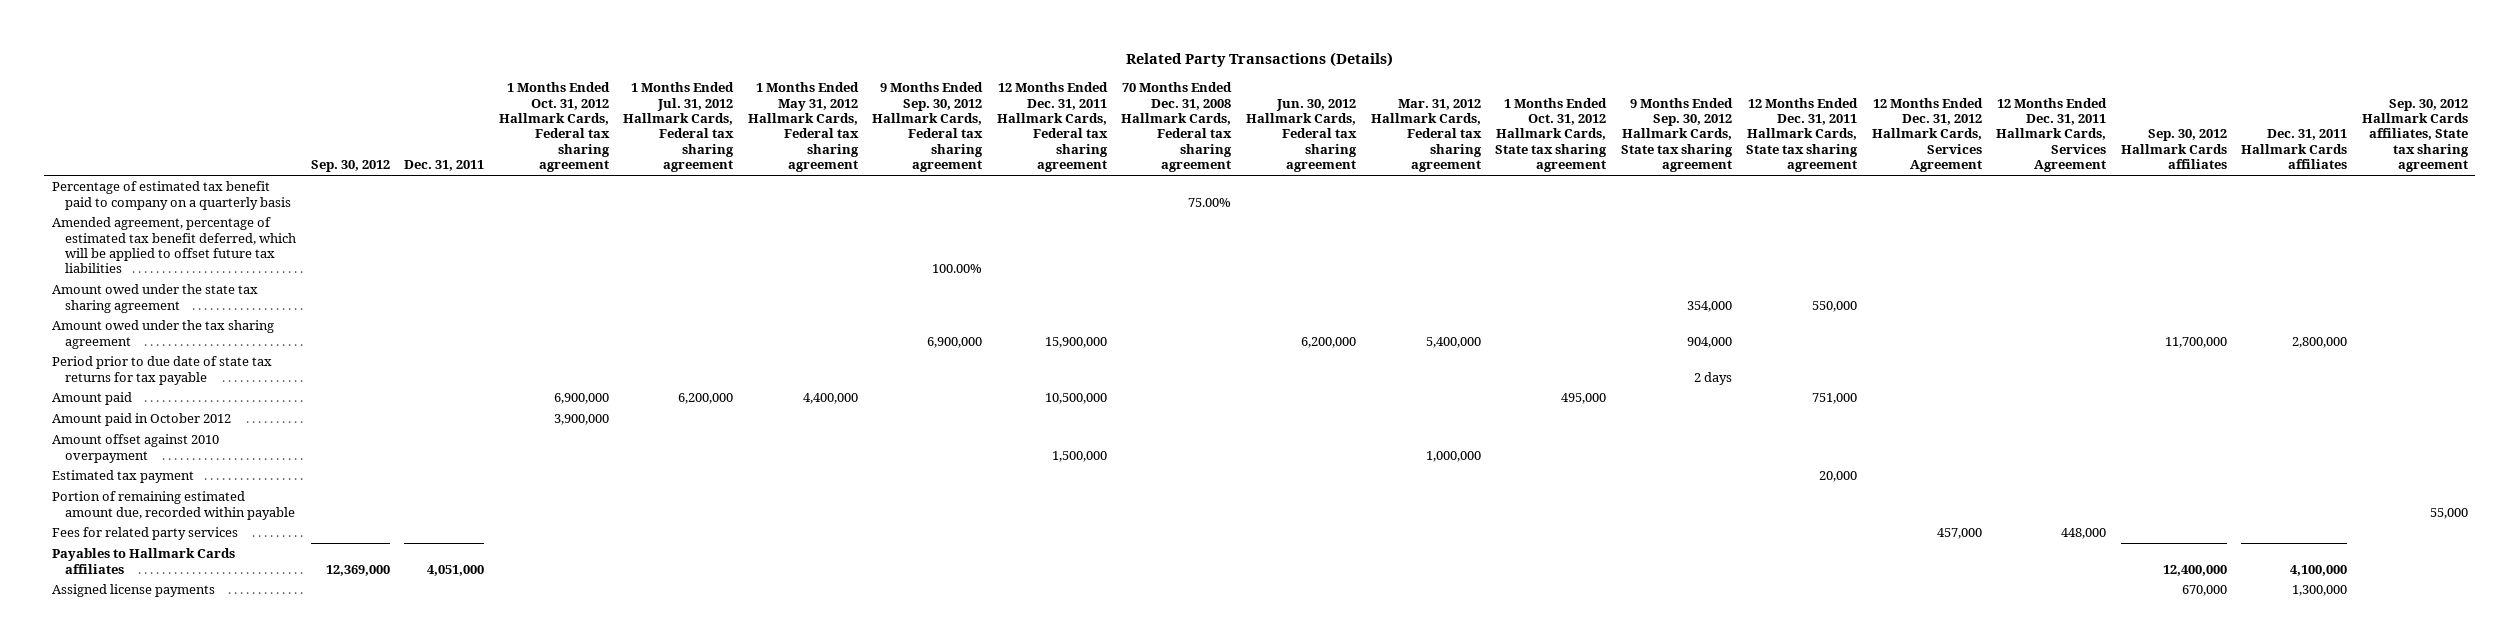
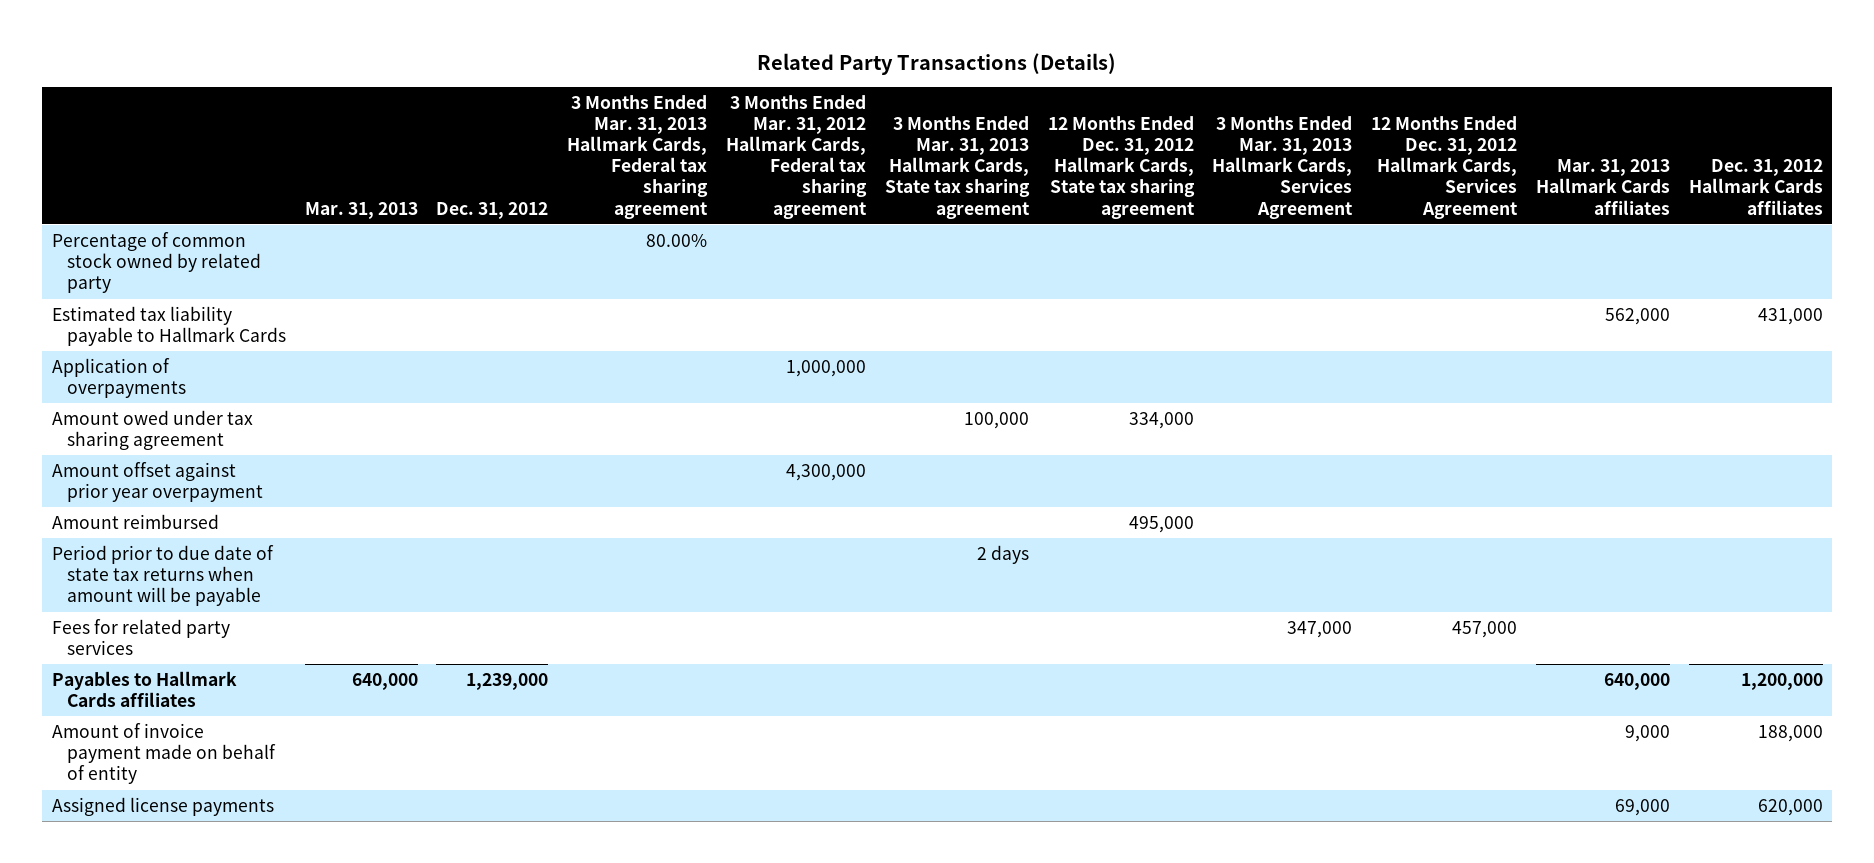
- | Sep. 30, 2012 | Dec. 31, 2011 | 1 Months Ended Oct. 31, 2012 Hallmark Cards, Federal tax sharing agreement | 1 Months Ended Jul. 31, 2012 Hallmark Cards, Federal tax sharing agreement | 1 Months Ended May 31, 2012 Hallmark Cards, Federal tax sharing agreement | 9 Months Ended Sep. 30, 2012 Hallmark Cards, Federal tax sharing agreement | 12 Months Ended Dec. 31, 2011 Hallmark Cards, Federal tax sharing agreement | 70 Months Ended Dec. 31, 2008 Hallmark Cards, Federal tax sharing agreement | Jun. 30, 2012 Hallmark Cards, Federal tax sharing agreement | Mar. 31, 2012 Hallmark Cards, Federal tax sharing agreement | 1 Months Ended Oct. 31, 2012 Hallmark Cards, State tax sharing agreement | 9 Months Ended Sep. 30, 2012 Hallmark Cards, State tax sharing agreement | 12 Months Ended Dec. 31, 2011 Hallmark Cards, State tax sharing agreement | 12 Months Ended Dec. 31, 2012 Hallmark Cards, Services Agreement | 12 Months Ended Dec. 31, 2011 Hallmark Cards, Services Agreement | Sep. 30, 2012 Hallmark Cards affiliates | Dec. 31, 2011 Hallmark Cards affiliates | Sep. 30, 2012 Hallmark Cards affiliates, State tax sharing agreement
+ | Mar. 31, 2013 | Dec. 31, 2012 | 3 Months Ended Mar. 31, 2013 Hallmark Cards, Federal tax sharing agreement | 3 Months Ended Mar. 31, 2012 Hallmark Cards, Federal tax sharing agreement | 3 Months Ended Mar. 31, 2013 Hallmark Cards, State tax sharing agreement | 12 Months Ended Dec. 31, 2012 Hallmark Cards, State tax sharing agreement | 3 Months Ended Mar. 31, 2013 Hallmark Cards, Services Agreement | 12 Months Ended Dec. 31, 2012 Hallmark Cards, Services Agreement | Mar. 31, 2013 Hallmark Cards affiliates | Dec. 31, 2012 Hallmark Cards affiliates
- Percentage of estimated tax benefit paid to company on a quarterly basis | | | | | | | | 75.00% | | | | | | | | | |
- Amended agreement, percentage of estimated tax benefit deferred, which will be applied to offset future tax liabilities | | | | | | 100.00% | | | | | | | | | | | |
- Amount owed under the state tax sharing agreement | | | | | | | | | | | | 354,000 | 550,000 | | | | |
- Amount owed under the tax sharing agreement | | | | | | 6,900,000 | 15,900,000 | | 6,200,000 | 5,400,000 | | 904,000 | | | | 11,700,000 | 2,800,000 |
- Period prior to due date of state tax returns for tax payable | | | | | | | | | | | | 2 days | | | | | |
- Amount paid | | | 6,900,000 | 6,200,000 | 4,400,000 | | 10,500,000 | | | | 495,000 | | 751,000 | | | | |
- Amount paid in October 2012 | | | 3,900,000 | | | | | | | | | | | | | | |
- Amount offset against 2010 overpayment | | | | | | | 1,500,000 | | | 1,000,000 | | | | | | | |
- Estimated tax payment | | | | | | | | | | | | | 20,000 | | | | |
- Portion of remaining estimated amount due, recorded within payable | | | | | | | | | | | | | | | | | | 55,000
+ Percentage of common stock owned by related party | | | 80.00% | | | | | | |
+ Estimated tax liability payable to Hallmark Cards | | | | | | | | | 562,000 | 431,000
+ Application of overpayments | | | | 1,000,000 | | | | | |
+ Amount owed under tax sharing agreement | | | | | 100,000 | 334,000 | | | |
+ Amount offset against prior year overpayment | | | | 4,300,000 | | | | | |
+ Amount reimbursed | | | | | | 495,000 | | | |
+ Period prior to due date of state tax returns when amount will be payable | | | | | 2 days | | | | |
+ Amount of invoice payment made on behalf of entity | | | | | | | | | 9,000 | 188,000

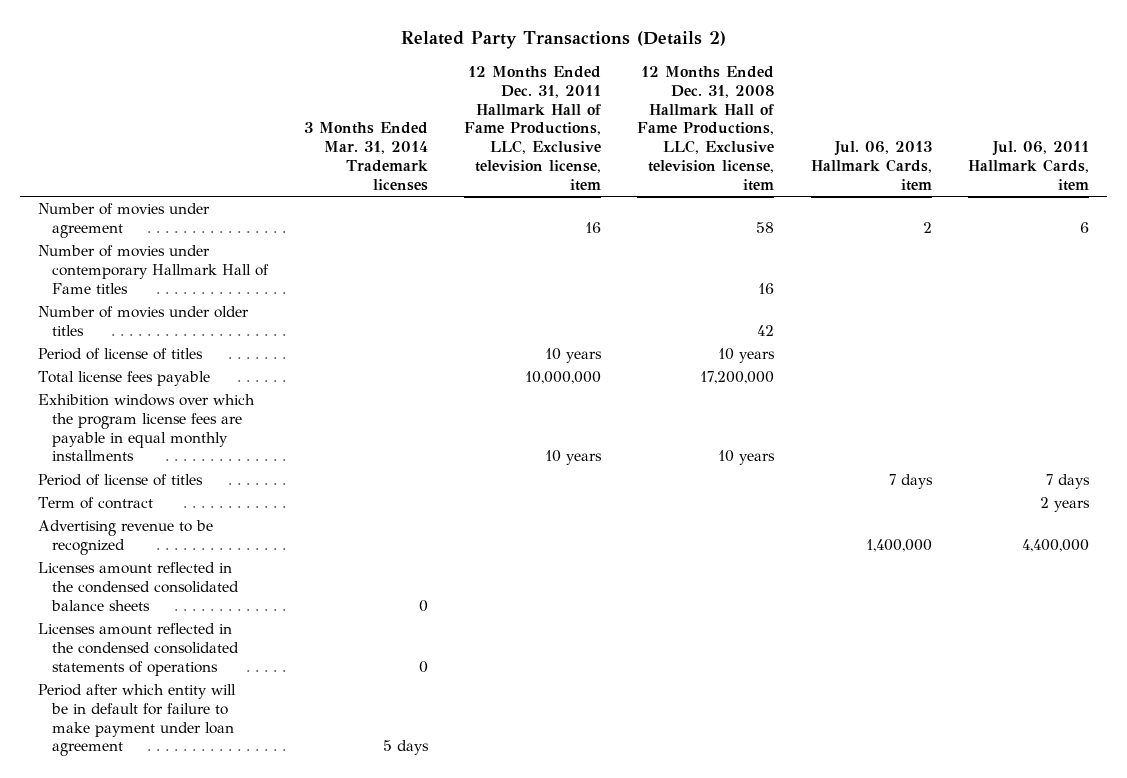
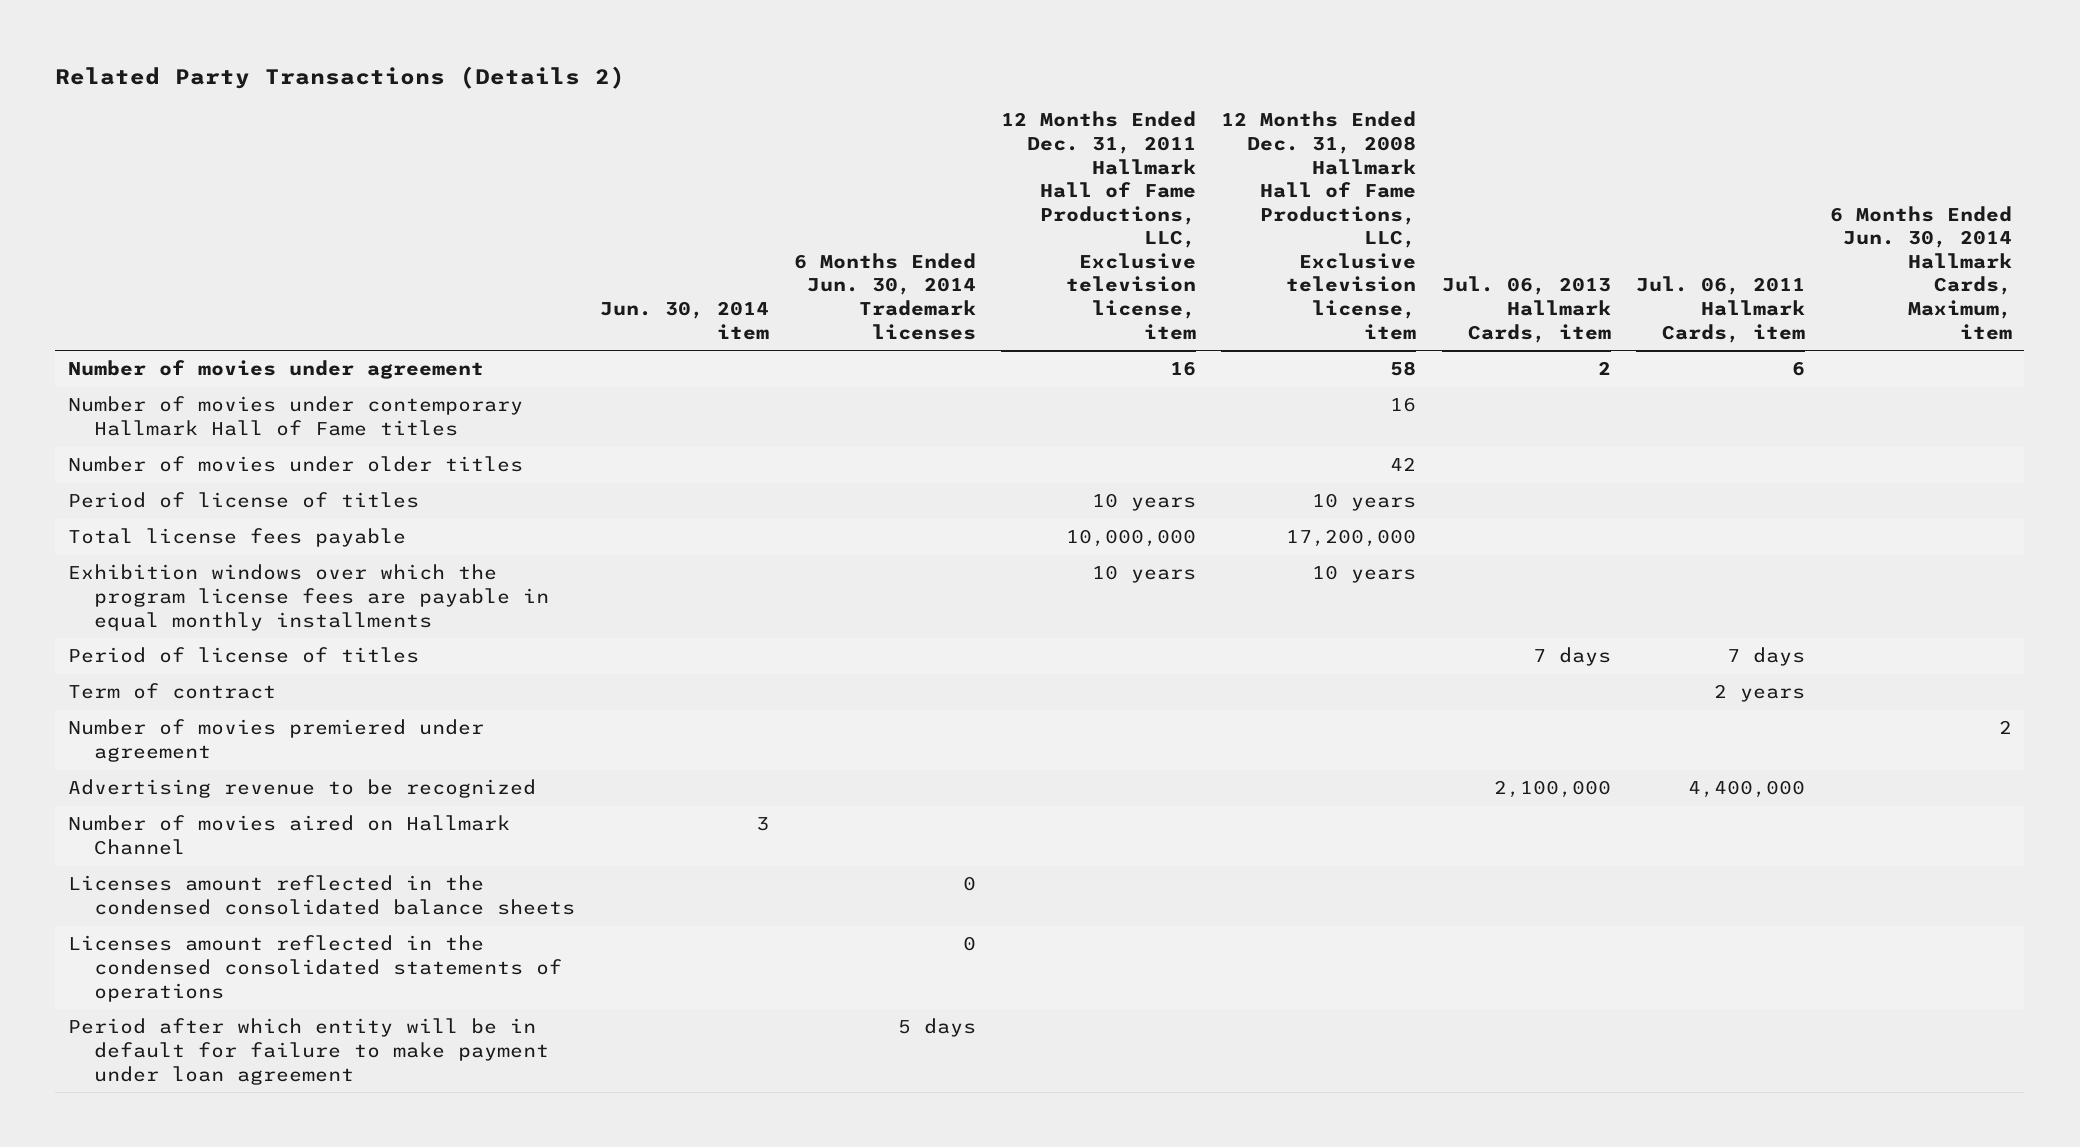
- | 3 Months Ended Mar. 31, 2014 Trademark licenses | 12 Months Ended Dec. 31, 2011 Hallmark Hall of Fame Productions, LLC, Exclusive television license, item | 12 Months Ended Dec. 31, 2008 Hallmark Hall of Fame Productions, LLC, Exclusive television license, item | Jul. 06, 2013 Hallmark Cards, item | Jul. 06, 2011 Hallmark Cards, item
+ | Jun. 30, 2014 item | 6 Months Ended Jun. 30, 2014 Trademark licenses | 12 Months Ended Dec. 31, 2011 Hallmark Hall of Fame Productions, LLC, Exclusive television license, item | 12 Months Ended Dec. 31, 2008 Hallmark Hall of Fame Productions, LLC, Exclusive television license, item | Jul. 06, 2013 Hallmark Cards, item | Jul. 06, 2011 Hallmark Cards, item | 6 Months Ended Jun. 30, 2014 Hallmark Cards, Maximum, item
- Advertising revenue to be recognized | | | | 1,400,000 | 4,400,000
+ Number of movies premiered under agreement | | | | | | | 2
+ Advertising revenue to be recognized | | | | | 2,100,000 | 4,400,000 |
+ Number of movies aired on Hallmark Channel | 3 | | | | | |

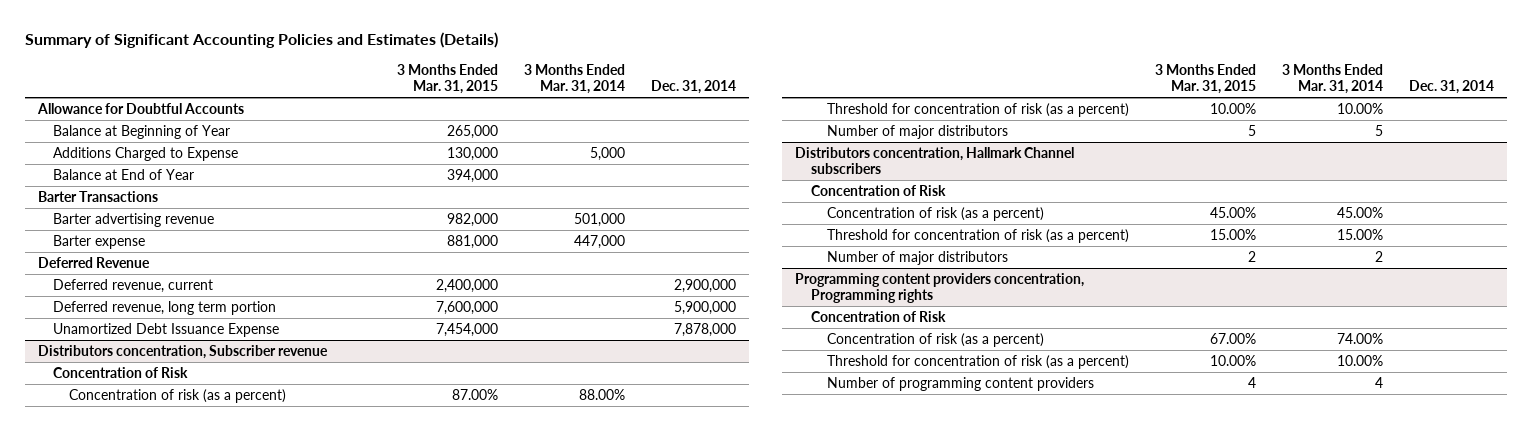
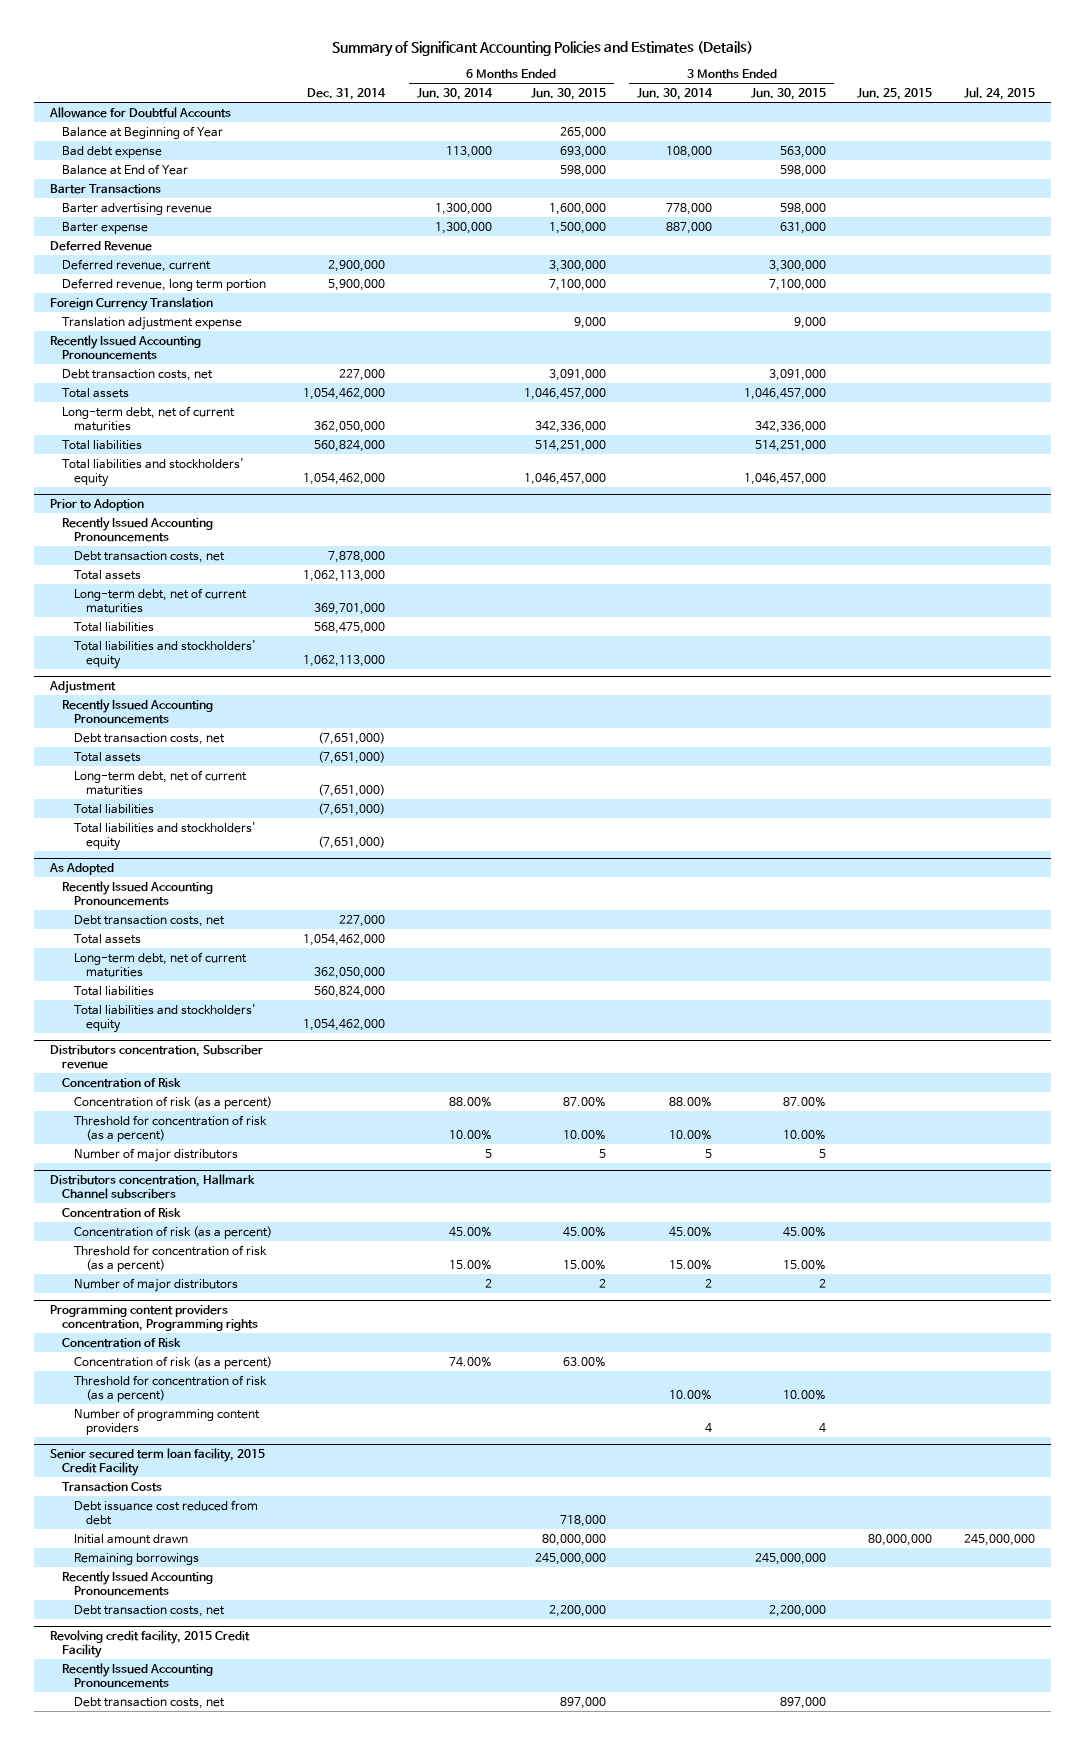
- | 3 Months Ended Mar. 31, 2015 | 3 Months Ended Mar. 31, 2014 | Dec. 31, 2014
+ | Dec. 31, 2014 | 6 Months Ended Jun. 30, 2014 | 6 Months Ended Jun. 30, 2015 | 3 Months Ended Jun. 30, 2014 | 3 Months Ended Jun. 30, 2015 | Jun. 25, 2015 | Jul. 24, 2015
- Additions Charged to Expense | 130,000 | 5,000 |
+ Bad debt expense | | 113,000 | 693,000 | 108,000 | 563,000 | |
- Unamortized Debt Issuance Expense | 7,454,000 | | 7,878,000
+ Foreign Currency Translation
+ Translation adjustment expense | | | 9,000 | | 9,000 | |
+ Recently Issued Accounting Pronouncements
+ Debt transaction costs, net | 227,000 | | 3,091,000 | | 3,091,000 | |
+ Total assets | 1,054,462,000 | | 1,046,457,000 | | 1,046,457,000 | |
+ Long-term debt, net of current maturities | 362,050,000 | | 342,336,000 | | 342,336,000 | |
+ Total liabilities | 560,824,000 | | 514,251,000 | | 514,251,000 | |
+ Total liabilities and stockholders' equity | 1,054,462,000 | | 1,046,457,000 | | 1,046,457,000 | |
+ Prior to Adoption
+ Recently Issued Accounting Pronouncements
+ Debt transaction costs, net | 7,878,000 | | | | | |
+ Total assets | 1,062,113,000 | | | | | |
+ Long-term debt, net of current maturities | 369,701,000 | | | | | |
+ Total liabilities | 568,475,000 | | | | | |
+ Total liabilities and stockholders' equity | 1,062,113,000 | | | | | |
+ Adjustment
+ Recently Issued Accounting Pronouncements
+ Debt transaction costs, net | (7,651,000) | | | | | |
+ Total assets | (7,651,000) | | | | | |
+ Long-term debt, net of current maturities | (7,651,000) | | | | | |
+ Total liabilities | (7,651,000) | | | | | |
+ Total liabilities and stockholders' equity | (7,651,000) | | | | | |
+ As Adopted
+ Recently Issued Accounting Pronouncements
+ Debt transaction costs, net | 227,000 | | | | | |
+ Total assets | 1,054,462,000 | | | | | |
+ Long-term debt, net of current maturities | 362,050,000 | | | | | |
+ Total liabilities | 560,824,000 | | | | | |
+ Total liabilities and stockholders' equity | 1,054,462,000 | | | | | |
+ Senior secured term loan facility, 2015 Credit Facility
+ Transaction Costs
+ Debt issuance cost reduced from debt | | | 718,000 | | | |
+ Initial amount drawn | | | 80,000,000 | | | 80,000,000 | 245,000,000
+ Remaining borrowings | | | 245,000,000 | | 245,000,000 | |
+ Recently Issued Accounting Pronouncements
+ Debt transaction costs, net | | | 2,200,000 | | 2,200,000 | |
+ Revolving credit facility, 2015 Credit Facility
+ Recently Issued Accounting Pronouncements
+ Debt transaction costs, net | | | 897,000 | | 897,000 | |

